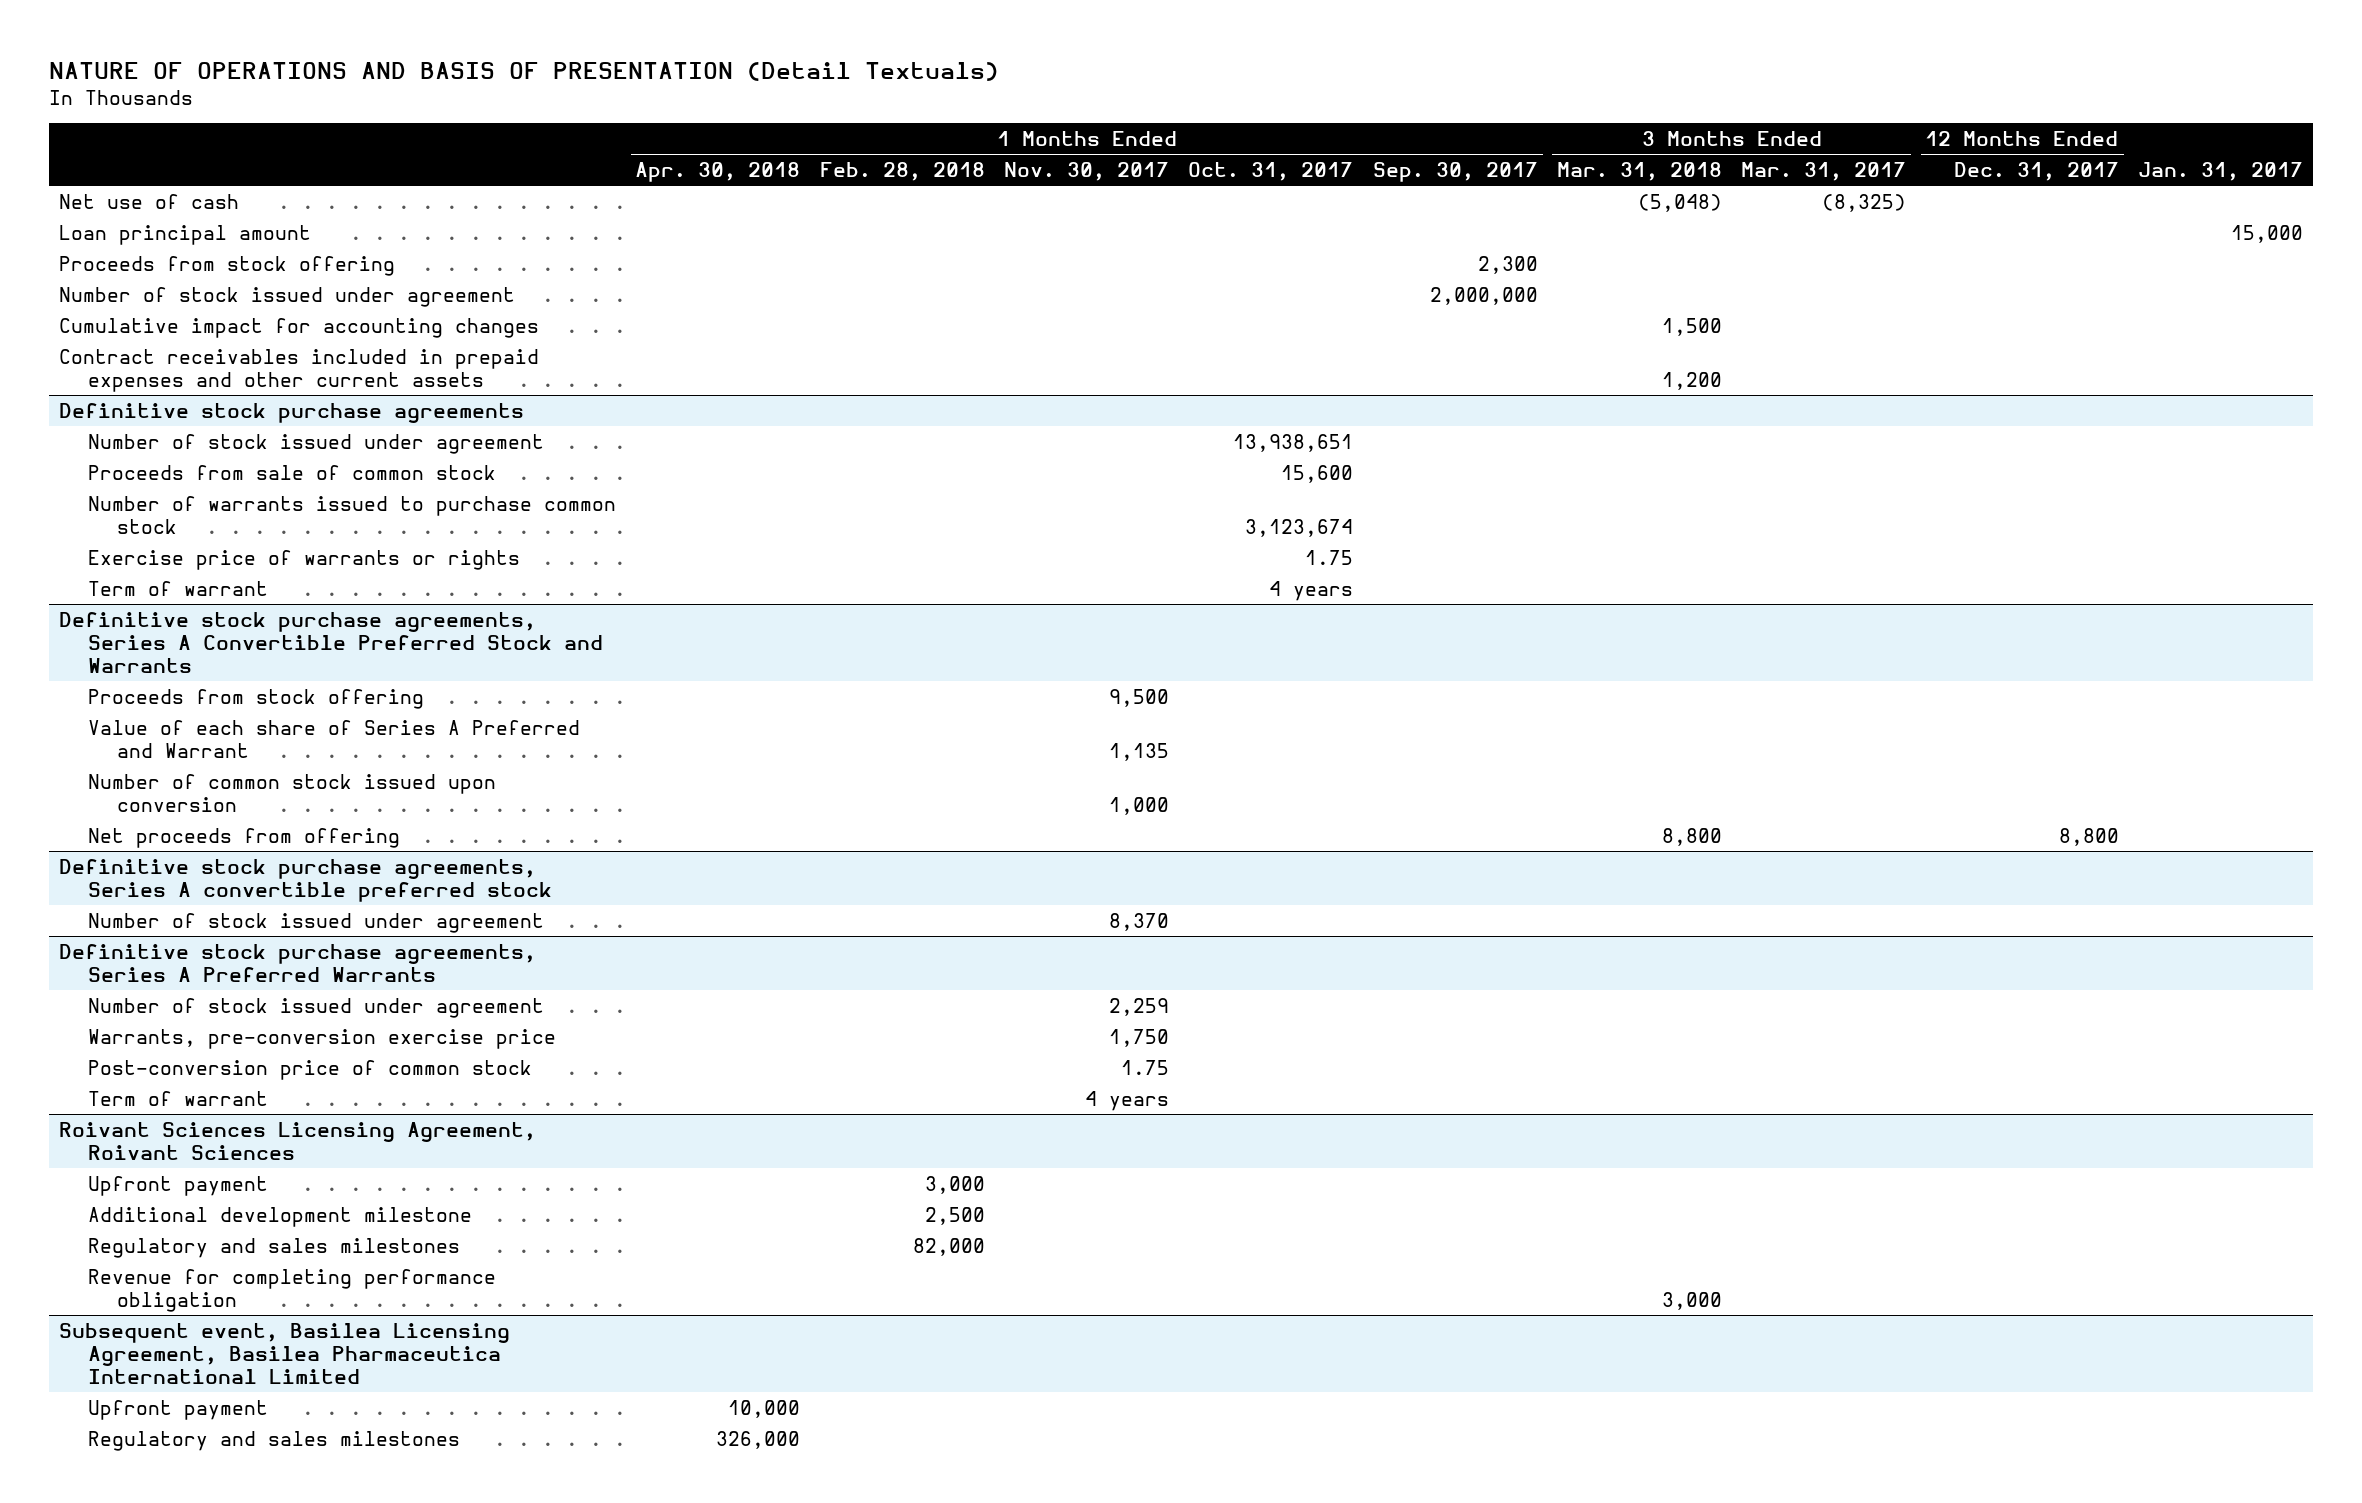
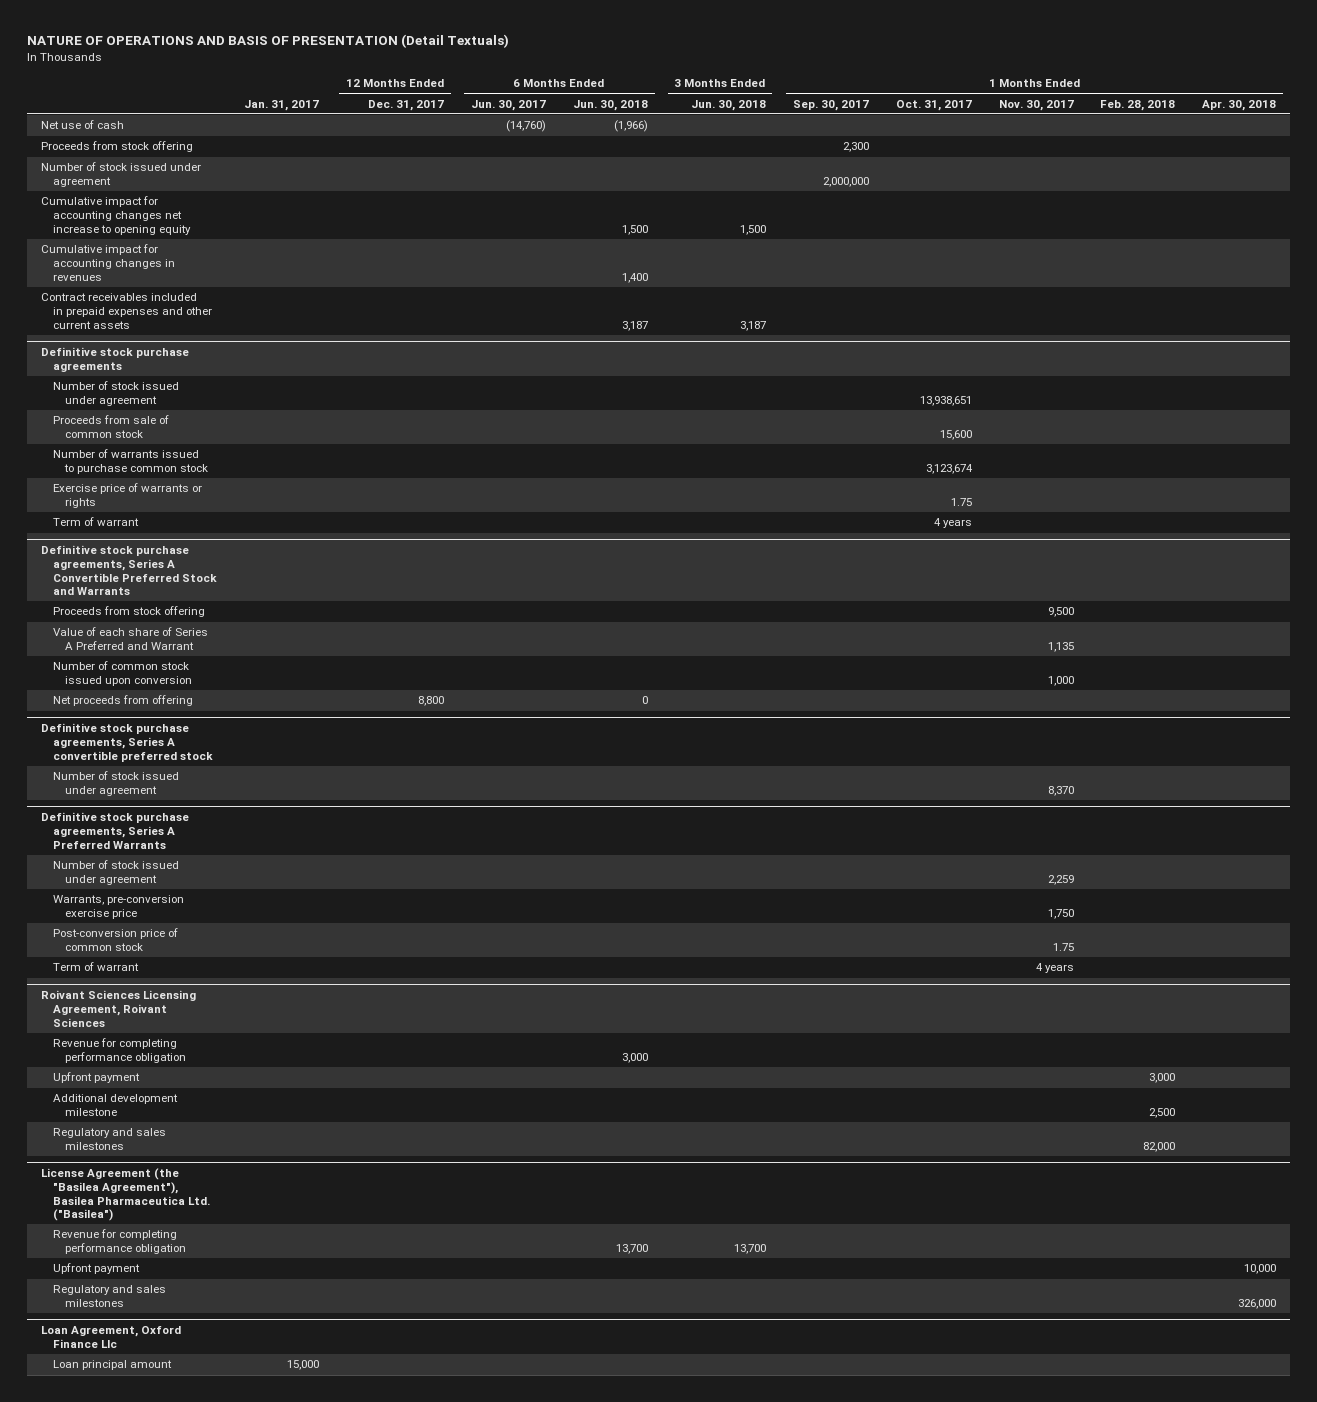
- | 1 Months Ended Apr. 30, 2018 | 1 Months Ended Feb. 28, 2018 | 1 Months Ended Nov. 30, 2017 | 1 Months Ended Oct. 31, 2017 | 1 Months Ended Sep. 30, 2017 | 3 Months Ended Mar. 31, 2018 | 3 Months Ended Mar. 31, 2017 | 12 Months Ended Dec. 31, 2017 | Jan. 31, 2017
+ | Jan. 31, 2017 | 12 Months Ended Dec. 31, 2017 | 6 Months Ended Jun. 30, 2017 | 6 Months Ended Jun. 30, 2018 | 3 Months Ended Jun. 30, 2018 | 1 Months Ended Sep. 30, 2017 | 1 Months Ended Oct. 31, 2017 | 1 Months Ended Nov. 30, 2017 | 1 Months Ended Feb. 28, 2018 | 1 Months Ended Apr. 30, 2018
- Loan principal amount | | | | | | | | | 15,000
- Cumulative impact for accounting changes | | | | | | 1,500 | | |
+ Cumulative impact for accounting changes net increase to opening equity | | | | 1,500 | 1,500 | | | | |
+ Cumulative impact for accounting changes in revenues | | | | 1,400 | | | | | |
@ Roivant Sciences Licensing Agreement, Roivant Sciences
moved up: Revenue for completing performance obligation | | | | 3,000 | | | | | |
- Subsequent event, Basilea Licensing Agreement, Basilea Pharmaceutica International Limited
+ License Agreement (the "Basilea Agreement"), Basilea Pharmaceutica Ltd. ("Basilea")
+ Revenue for completing performance obligation | | | | 13,700 | 13,700 | | | | |
+ Loan Agreement, Oxford Finance Llc
+ Loan principal amount | 15,000 | | | | | | | | |

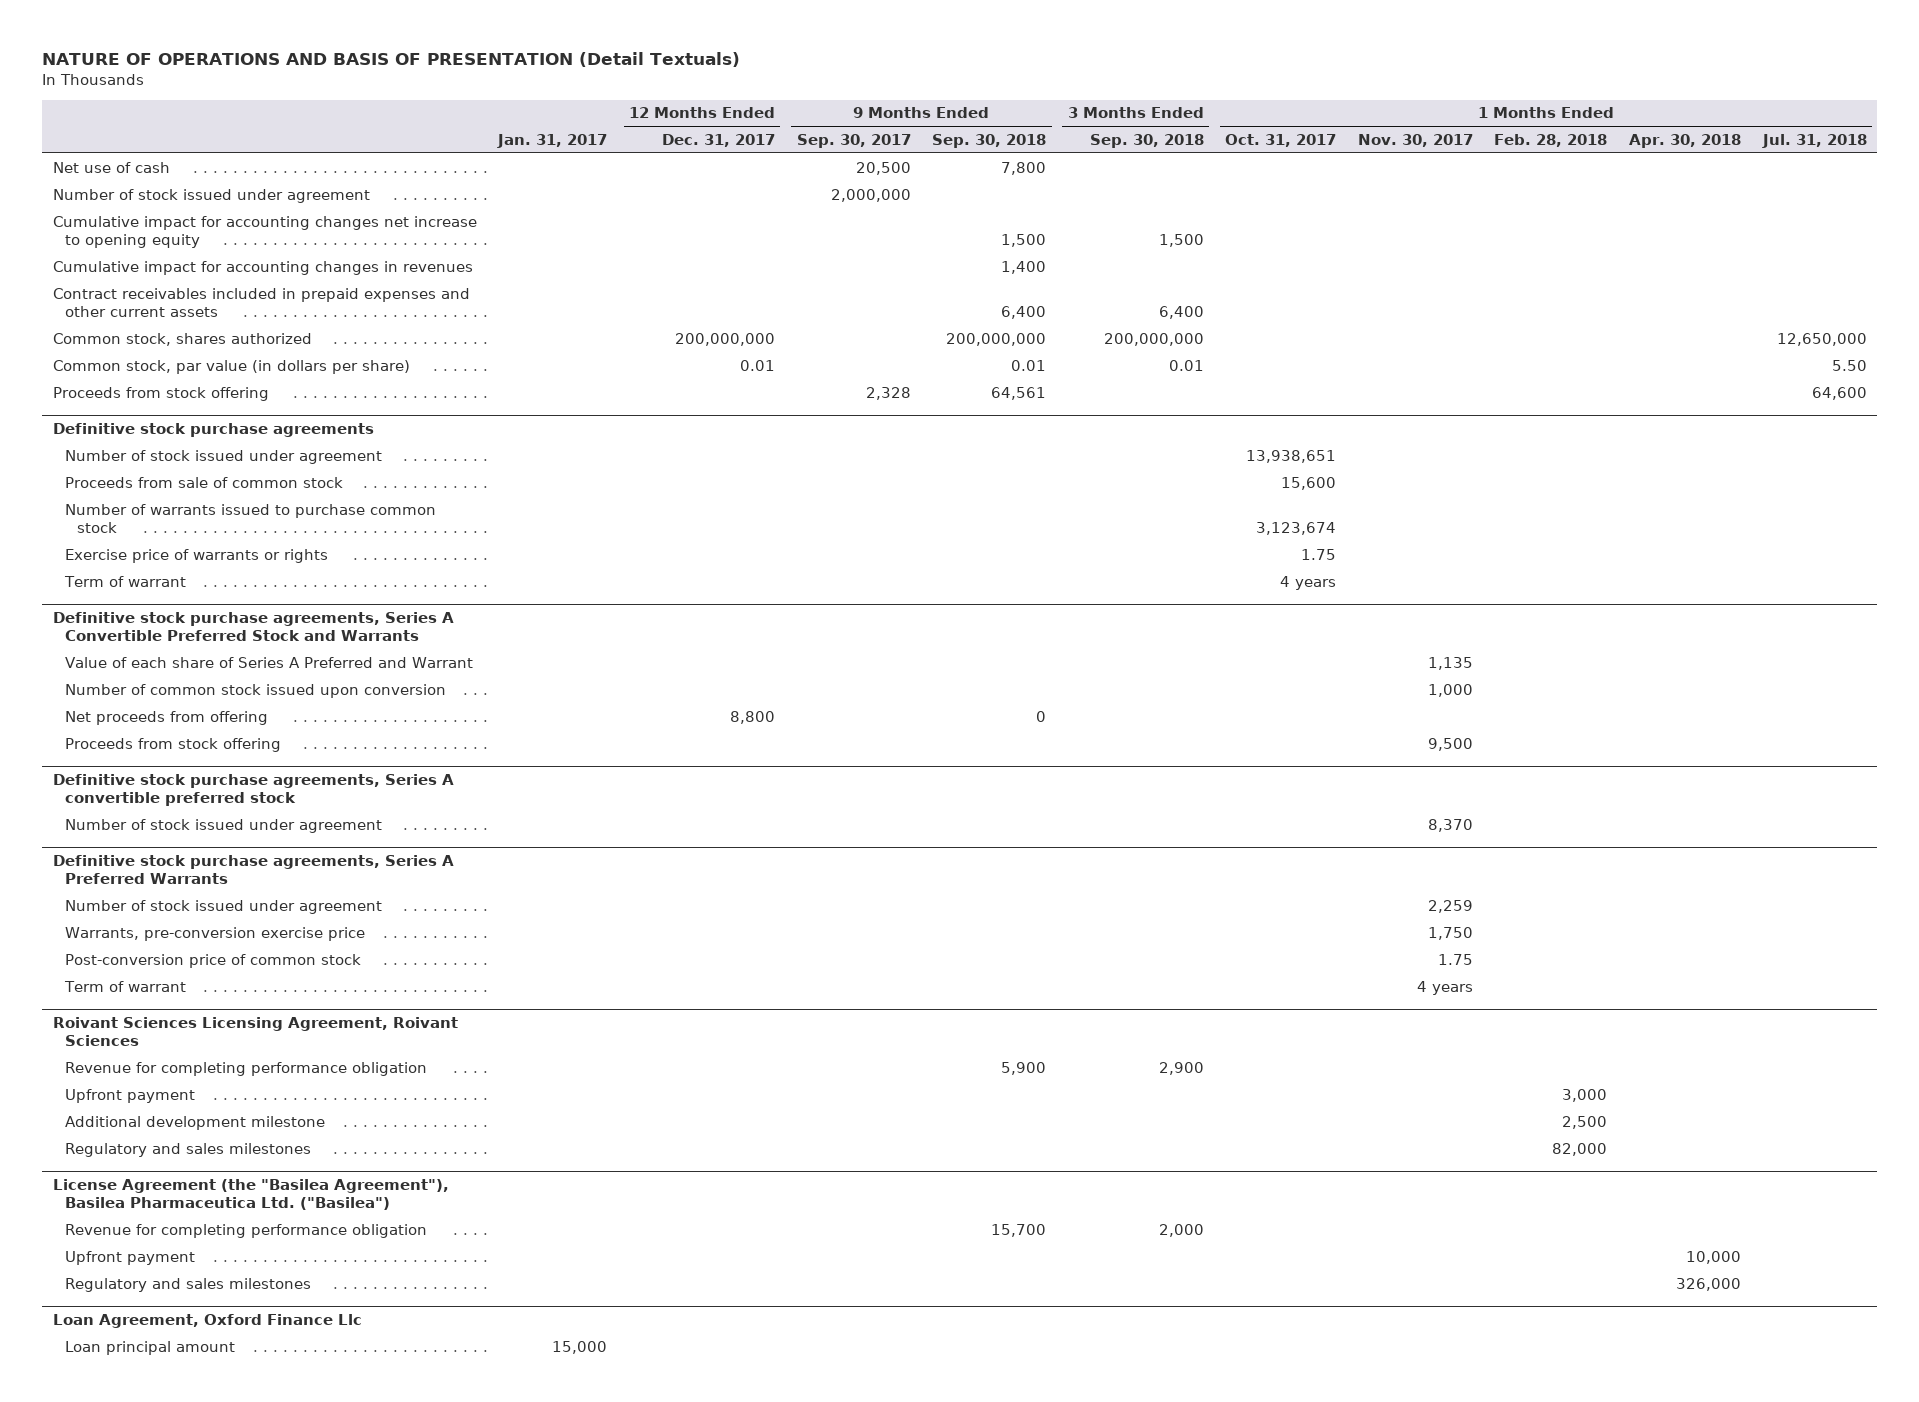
- | Jan. 31, 2017 | 12 Months Ended Dec. 31, 2017 | 6 Months Ended Jun. 30, 2017 | 6 Months Ended Jun. 30, 2018 | 3 Months Ended Jun. 30, 2018 | 1 Months Ended Sep. 30, 2017 | 1 Months Ended Oct. 31, 2017 | 1 Months Ended Nov. 30, 2017 | 1 Months Ended Feb. 28, 2018 | 1 Months Ended Apr. 30, 2018
+ | Jan. 31, 2017 | 12 Months Ended Dec. 31, 2017 | 9 Months Ended Sep. 30, 2017 | 9 Months Ended Sep. 30, 2018 | 3 Months Ended Sep. 30, 2018 | 1 Months Ended Oct. 31, 2017 | 1 Months Ended Nov. 30, 2017 | 1 Months Ended Feb. 28, 2018 | 1 Months Ended Apr. 30, 2018 | 1 Months Ended Jul. 31, 2018
+ Common stock, shares authorized | | 200,000,000 | | 200,000,000 | 200,000,000 | | | | | 12,650,000
+ Common stock, par value (in dollars per share) | | 0.01 | | 0.01 | 0.01 | | | | | 5.50
moved down: Proceeds from stock offering | | | 2,328 | 64,561 | | | | | | 64,600
@ Definitive stock purchase agreements, Series A Convertible Preferred Stock and Warrants
moved down: Proceeds from stock offering | | | | | | | 9,500 | | |

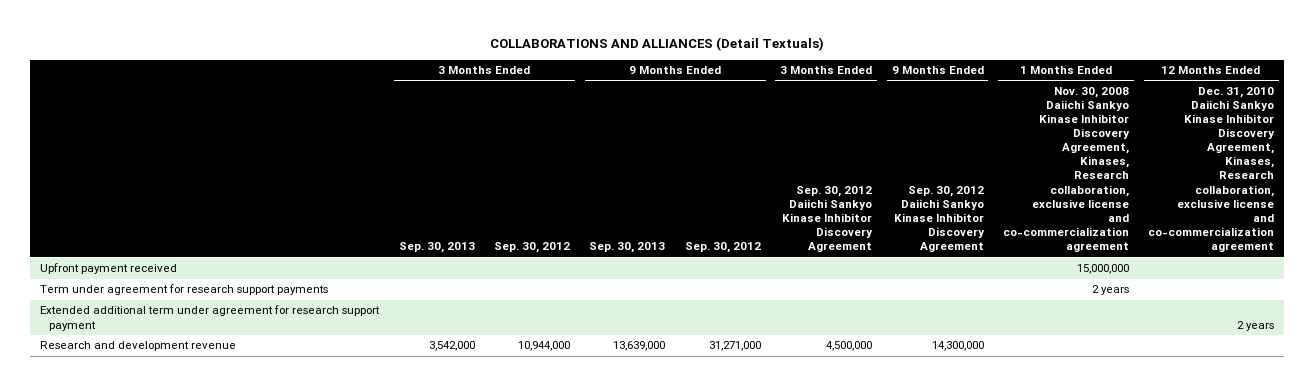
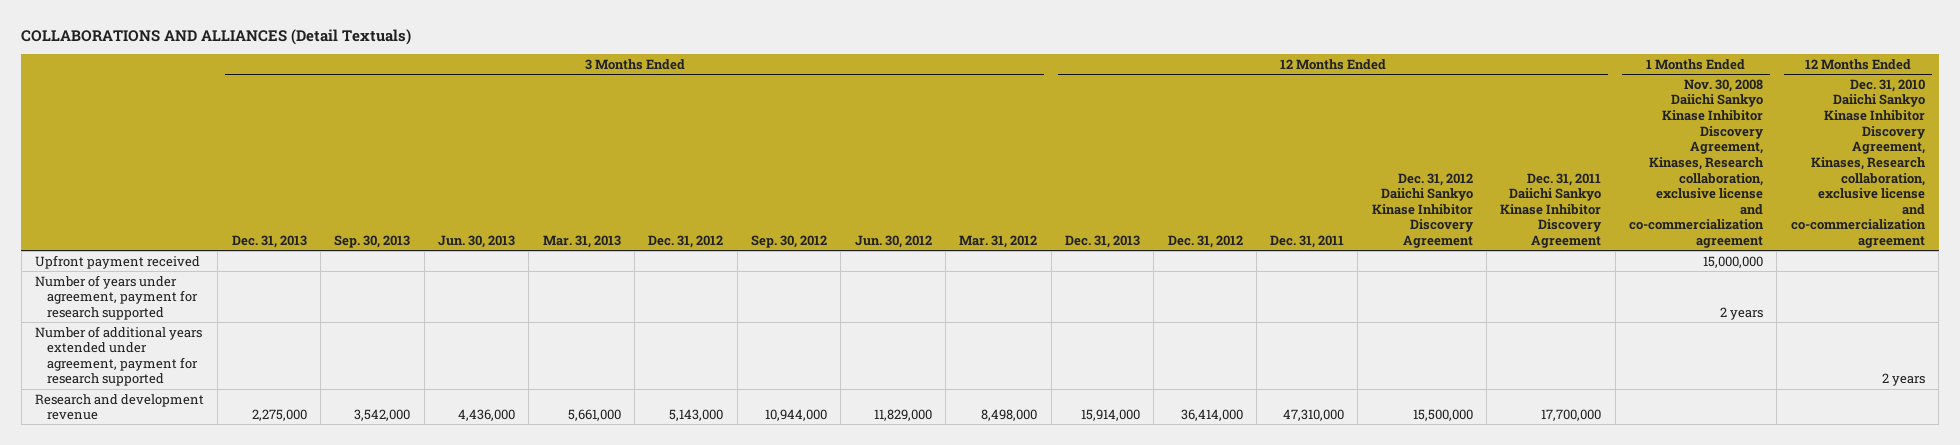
- | 3 Months Ended Sep. 30, 2013 | 3 Months Ended Sep. 30, 2012 | 9 Months Ended Sep. 30, 2013 | 9 Months Ended Sep. 30, 2012 | 3 Months Ended Sep. 30, 2012 Daiichi Sankyo Kinase Inhibitor Discovery Agreement | 9 Months Ended Sep. 30, 2012 Daiichi Sankyo Kinase Inhibitor Discovery Agreement | 1 Months Ended Nov. 30, 2008 Daiichi Sankyo Kinase Inhibitor Discovery Agreement, Kinases, Research collaboration, exclusive license and co-commercialization agreement | 12 Months Ended Dec. 31, 2010 Daiichi Sankyo Kinase Inhibitor Discovery Agreement, Kinases, Research collaboration, exclusive license and co-commercialization agreement
+ | 3 Months Ended Dec. 31, 2013 | 3 Months Ended Sep. 30, 2013 | 3 Months Ended Jun. 30, 2013 | 3 Months Ended Mar. 31, 2013 | 3 Months Ended Dec. 31, 2012 | 3 Months Ended Sep. 30, 2012 | 3 Months Ended Jun. 30, 2012 | 3 Months Ended Mar. 31, 2012 | 12 Months Ended Dec. 31, 2013 | 12 Months Ended Dec. 31, 2012 | 12 Months Ended Dec. 31, 2011 | 12 Months Ended Dec. 31, 2012 Daiichi Sankyo Kinase Inhibitor Discovery Agreement | 12 Months Ended Dec. 31, 2011 Daiichi Sankyo Kinase Inhibitor Discovery Agreement | 1 Months Ended Nov. 30, 2008 Daiichi Sankyo Kinase Inhibitor Discovery Agreement, Kinases, Research collaboration, exclusive license and co-commercialization agreement | 12 Months Ended Dec. 31, 2010 Daiichi Sankyo Kinase Inhibitor Discovery Agreement, Kinases, Research collaboration, exclusive license and co-commercialization agreement
- Term under agreement for research support payments | | | | | | | 2 years |
- Extended additional term under agreement for research support payment | | | | | | | | 2 years
+ Number of years under agreement, payment for research supported | | | | | | | | | | | | | | 2 years |
+ Number of additional years extended under agreement, payment for research supported | | | | | | | | | | | | | | | 2 years

